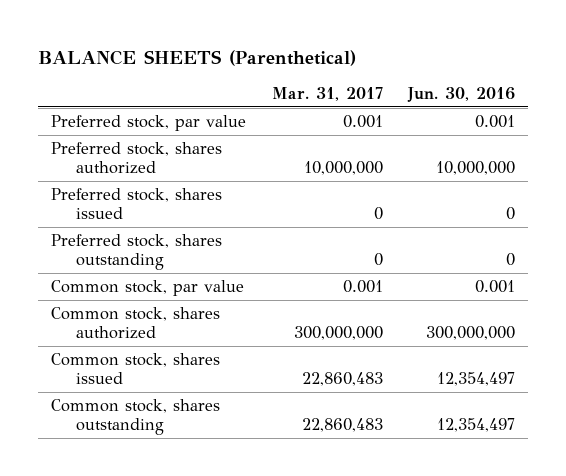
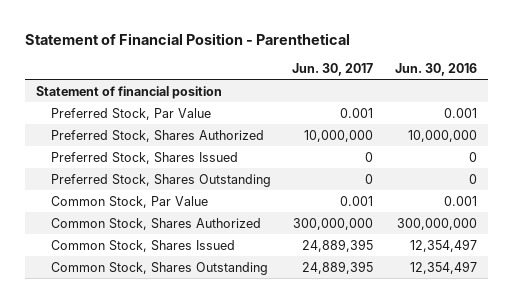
- BALANCE SHEETS (Parenthetical)
+ Statement of Financial Position - Parenthetical
- | Mar. 31, 2017 | Jun. 30, 2016
+ | Jun. 30, 2017 | Jun. 30, 2016
- Preferred stock, par value | 0.001 | 0.001
- Preferred stock, shares authorized | 10,000,000 | 10,000,000
- Preferred stock, shares issued | 0 | 0
- Preferred stock, shares outstanding | 0 | 0
- Common stock, par value | 0.001 | 0.001
- Common stock, shares authorized | 300,000,000 | 300,000,000
- Common stock, shares issued | 22,860,483 | 12,354,497
- Common stock, shares outstanding | 22,860,483 | 12,354,497
+ Statement of financial position
+ Preferred Stock, Par Value | 0.001 | 0.001
+ Preferred Stock, Shares Authorized | 10,000,000 | 10,000,000
+ Preferred Stock, Shares Issued | 0 | 0
+ Preferred Stock, Shares Outstanding | 0 | 0
+ Common Stock, Par Value | 0.001 | 0.001
+ Common Stock, Shares Authorized | 300,000,000 | 300,000,000
+ Common Stock, Shares Issued | 24,889,395 | 12,354,497
+ Common Stock, Shares Outstanding | 24,889,395 | 12,354,497

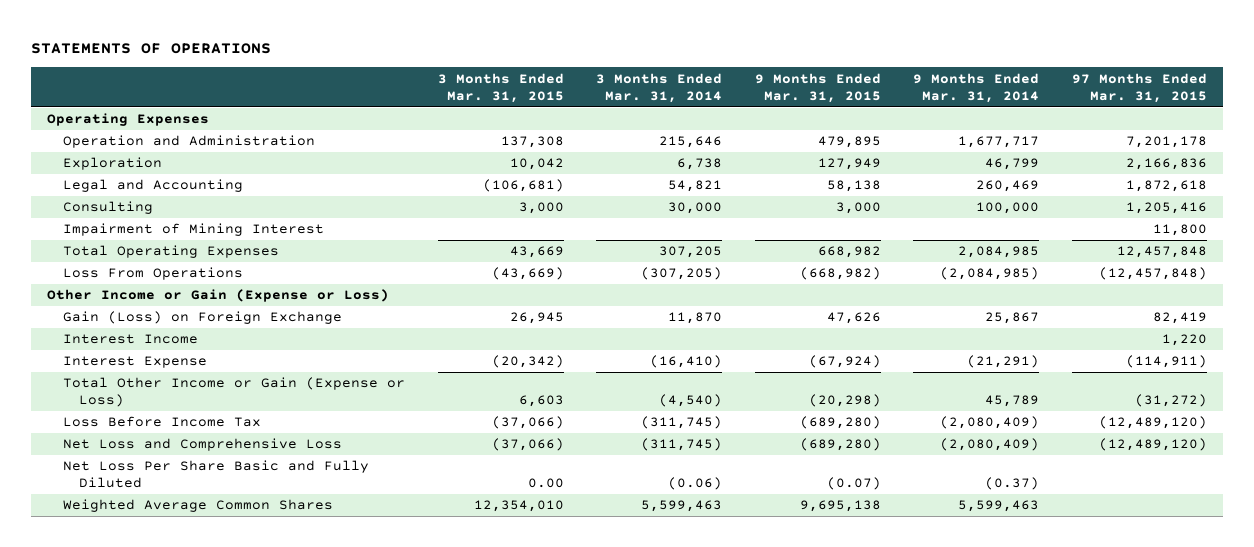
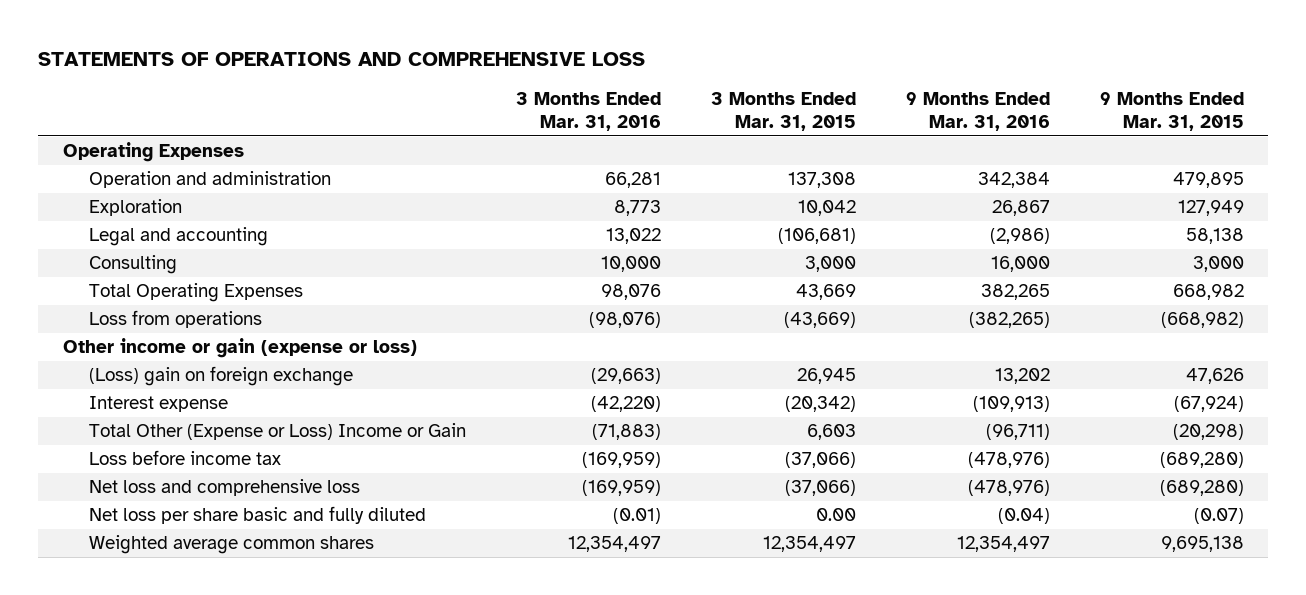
- STATEMENTS OF OPERATIONS
+ STATEMENTS OF OPERATIONS AND COMPREHENSIVE LOSS
- | 3 Months Ended Mar. 31, 2015 | 3 Months Ended Mar. 31, 2014 | 9 Months Ended Mar. 31, 2015 | 9 Months Ended Mar. 31, 2014 | 97 Months Ended Mar. 31, 2015
+ | 3 Months Ended Mar. 31, 2016 | 3 Months Ended Mar. 31, 2015 | 9 Months Ended Mar. 31, 2016 | 9 Months Ended Mar. 31, 2015
- Operation and Administration | 137,308 | 215,646 | 479,895 | 1,677,717 | 7,201,178
+ Operation and administration | 66,281 | 137,308 | 342,384 | 479,895
- Legal and Accounting | (106,681) | 54,821 | 58,138 | 260,469 | 1,872,618
+ Legal and accounting | 13,022 | (106,681) | (2,986) | 58,138
- Impairment of Mining Interest | | | | | 11,800
- Loss From Operations | (43,669) | (307,205) | (668,982) | (2,084,985) | (12,457,848)
- Other Income or Gain (Expense or Loss)
- Gain (Loss) on Foreign Exchange | 26,945 | 11,870 | 47,626 | 25,867 | 82,419
- Interest Income | | | | | 1,220
- Interest Expense | (20,342) | (16,410) | (67,924) | (21,291) | (114,911)
- Total Other Income or Gain (Expense or Loss) | 6,603 | (4,540) | (20,298) | 45,789 | (31,272)
- Loss Before Income Tax | (37,066) | (311,745) | (689,280) | (2,080,409) | (12,489,120)
- Net Loss and Comprehensive Loss | (37,066) | (311,745) | (689,280) | (2,080,409) | (12,489,120)
- Net Loss Per Share Basic and Fully Diluted | 0.00 | (0.06) | (0.07) | (0.37) |
- Weighted Average Common Shares | 12,354,010 | 5,599,463 | 9,695,138 | 5,599,463 |
+ Loss from operations | (98,076) | (43,669) | (382,265) | (668,982)
+ Other income or gain (expense or loss)
+ (Loss) gain on foreign exchange | (29,663) | 26,945 | 13,202 | 47,626
+ Interest expense | (42,220) | (20,342) | (109,913) | (67,924)
+ Total Other (Expense or Loss) Income or Gain | (71,883) | 6,603 | (96,711) | (20,298)
+ Loss before income tax | (169,959) | (37,066) | (478,976) | (689,280)
+ Net loss and comprehensive loss | (169,959) | (37,066) | (478,976) | (689,280)
+ Net loss per share basic and fully diluted | (0.01) | 0.00 | (0.04) | (0.07)
+ Weighted average common shares | 12,354,497 | 12,354,497 | 12,354,497 | 9,695,138

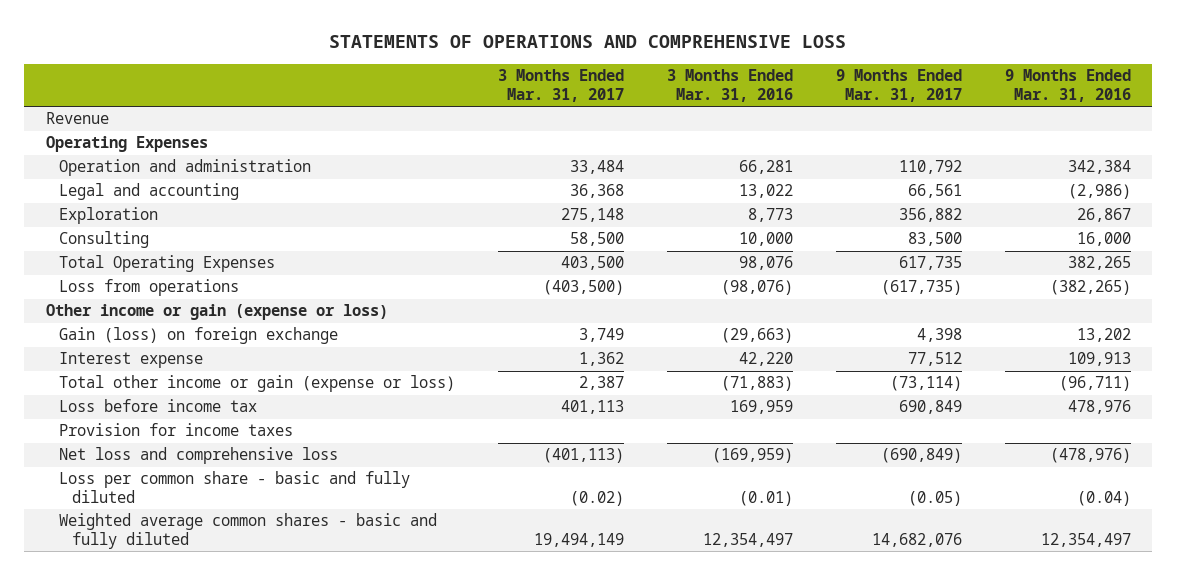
- | 3 Months Ended Mar. 31, 2016 | 3 Months Ended Mar. 31, 2015 | 9 Months Ended Mar. 31, 2016 | 9 Months Ended Mar. 31, 2015
+ | 3 Months Ended Mar. 31, 2017 | 3 Months Ended Mar. 31, 2016 | 9 Months Ended Mar. 31, 2017 | 9 Months Ended Mar. 31, 2016
+ Revenue
moved down: Exploration | 275,148 | 8,773 | 356,882 | 26,867
- (Loss) gain on foreign exchange | (29,663) | 26,945 | 13,202 | 47,626
- Interest expense | (42,220) | (20,342) | (109,913) | (67,924)
- Total Other (Expense or Loss) Income or Gain | (71,883) | 6,603 | (96,711) | (20,298)
- Loss before income tax | (169,959) | (37,066) | (478,976) | (689,280)
+ Gain (loss) on foreign exchange | 3,749 | (29,663) | 4,398 | 13,202
+ Interest expense | 1,362 | 42,220 | 77,512 | 109,913
+ Total other income or gain (expense or loss) | 2,387 | (71,883) | (73,114) | (96,711)
+ Loss before income tax | 401,113 | 169,959 | 690,849 | 478,976
+ Provision for income taxes
- Net loss per share basic and fully diluted | (0.01) | 0.00 | (0.04) | (0.07)
- Weighted average common shares | 12,354,497 | 12,354,497 | 12,354,497 | 9,695,138
+ Loss per common share - basic and fully diluted | (0.02) | (0.01) | (0.05) | (0.04)
+ Weighted average common shares - basic and fully diluted | 19,494,149 | 12,354,497 | 14,682,076 | 12,354,497

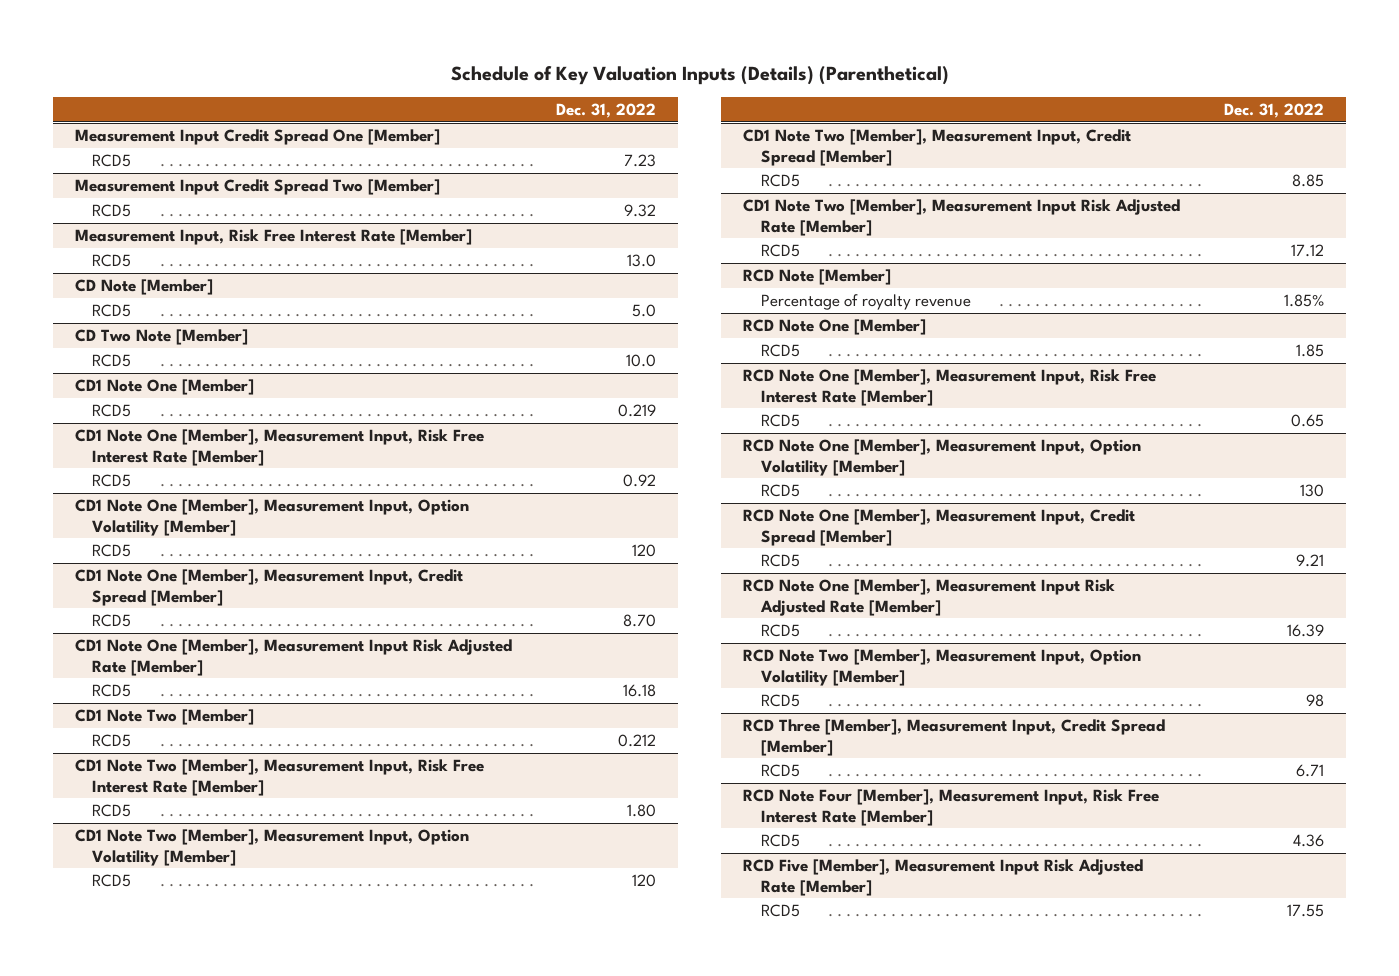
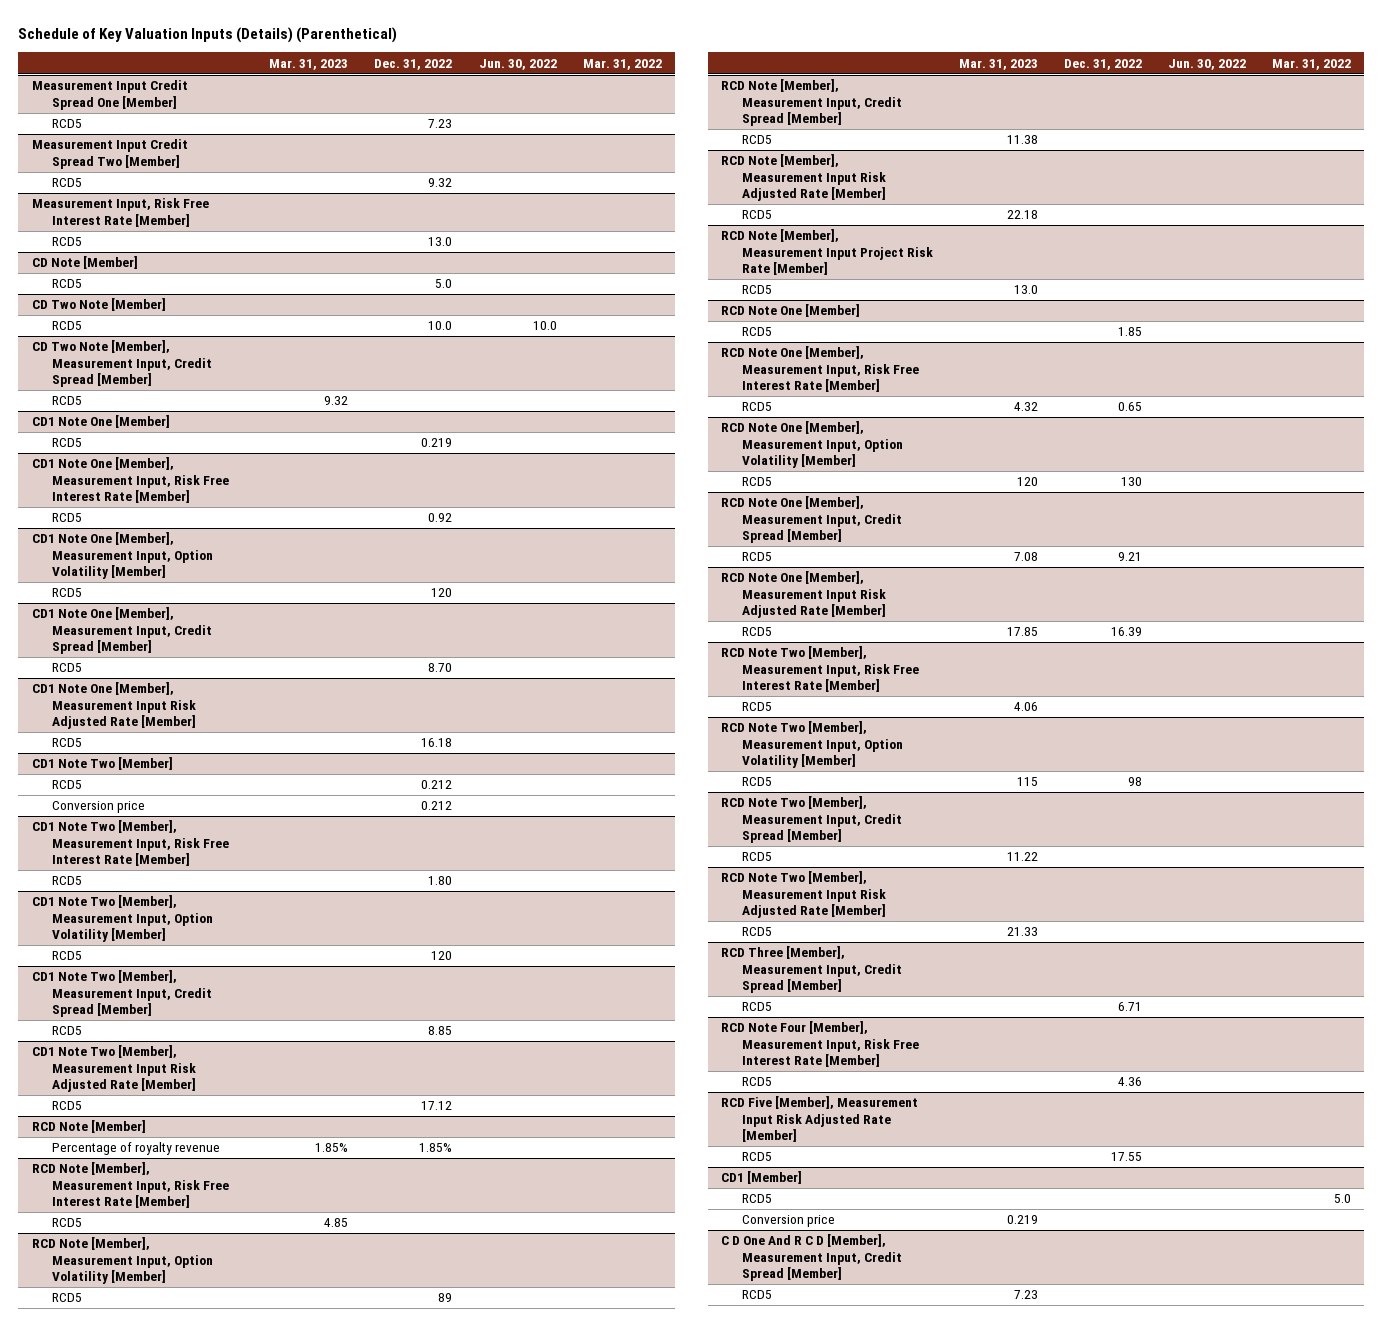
- | Dec. 31, 2022
+ | Mar. 31, 2023 | Dec. 31, 2022 | Jun. 30, 2022 | Mar. 31, 2022
+ CD Two Note [Member], Measurement Input, Credit Spread [Member]
+ RCD5 | 9.32 | | |
@ CD1 Note Two [Member]
+ Conversion price | | 0.212 | |
+ RCD Note [Member], Measurement Input, Risk Free Interest Rate [Member]
+ RCD5 | 4.85 | | |
+ RCD Note [Member], Measurement Input, Option Volatility [Member]
+ RCD5 | | 89 | |
+ RCD Note [Member], Measurement Input, Credit Spread [Member]
+ RCD5 | 11.38 | | |
+ RCD Note [Member], Measurement Input Risk Adjusted Rate [Member]
+ RCD5 | 22.18 | | |
+ RCD Note [Member], Measurement Input Project Risk Rate [Member]
+ RCD5 | 13.0 | | |
+ RCD Note Two [Member], Measurement Input, Risk Free Interest Rate [Member]
+ RCD5 | 4.06 | | |
+ RCD Note Two [Member], Measurement Input, Credit Spread [Member]
+ RCD5 | 11.22 | | |
+ RCD Note Two [Member], Measurement Input Risk Adjusted Rate [Member]
+ RCD5 | 21.33 | | |
+ CD1 [Member]
+ RCD5 | | | | 5.0
+ Conversion price | 0.219 | | |
+ C D One And R C D [Member], Measurement Input, Credit Spread [Member]
+ RCD5 | 7.23 | | |

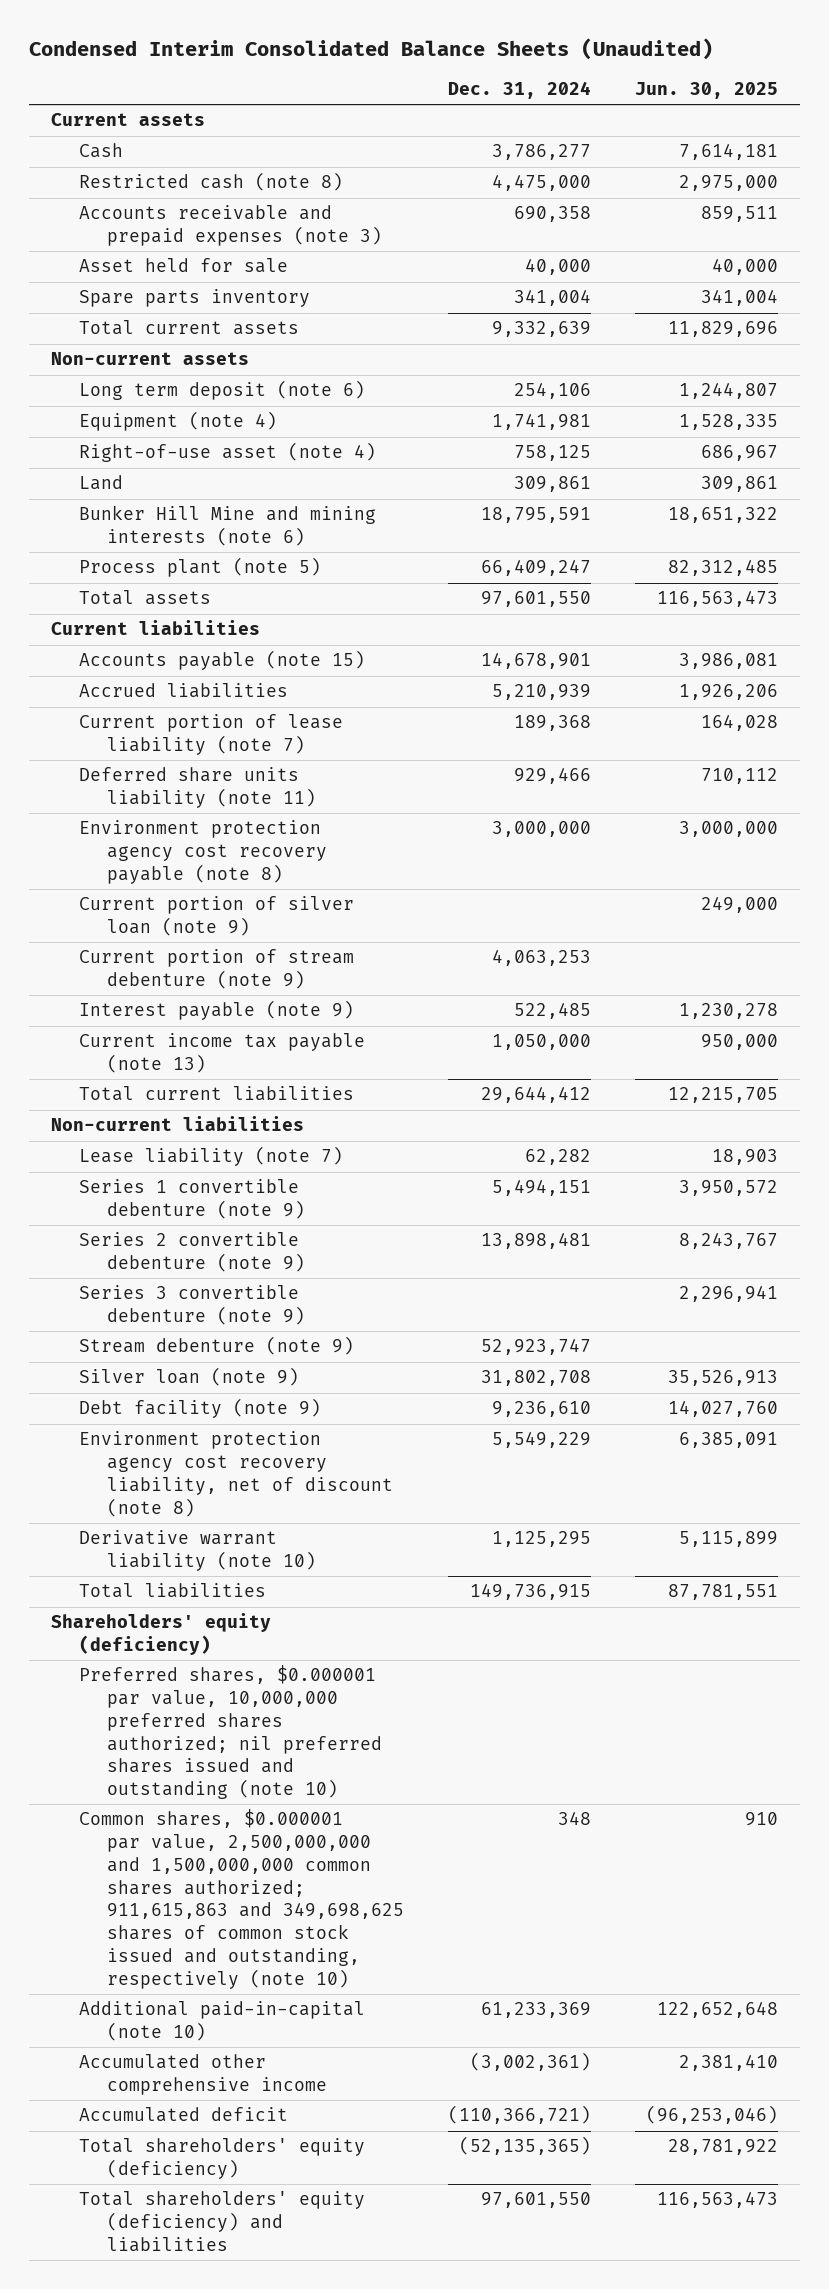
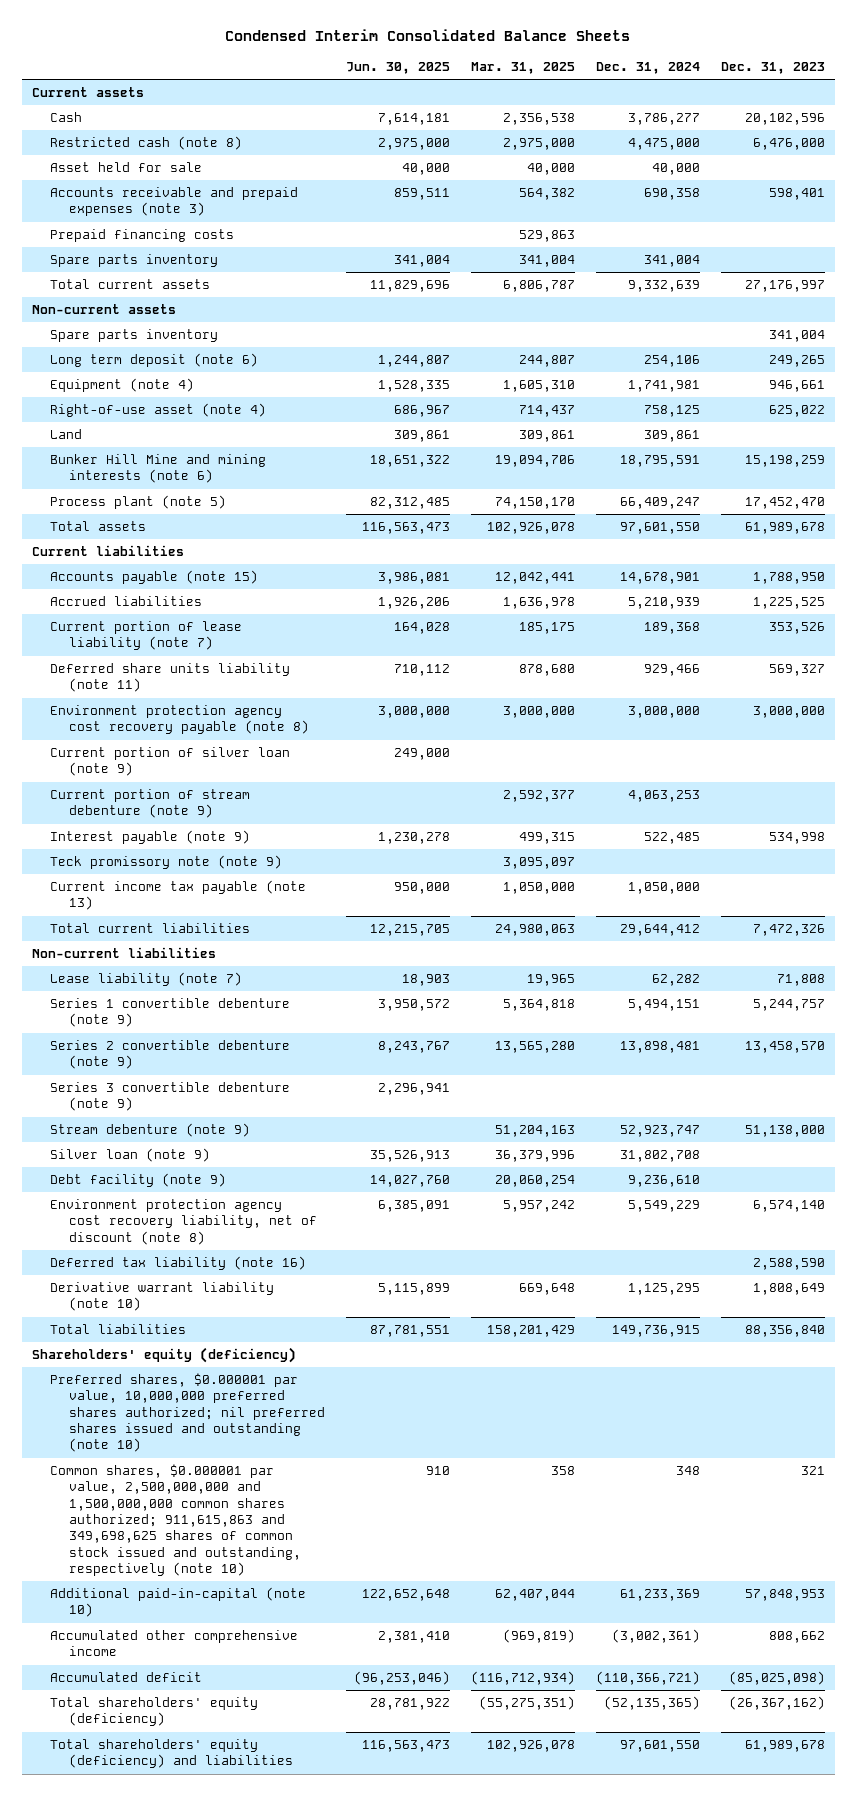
- Condensed Interim Consolidated Balance Sheets (Unaudited)
+ Condensed Interim Consolidated Balance Sheets
- | Dec. 31, 2024 | Jun. 30, 2025
+ | Jun. 30, 2025 | Mar. 31, 2025 | Dec. 31, 2024 | Dec. 31, 2023
moved down: Accounts receivable and prepaid expenses (note 3) | 859,511 | 564,382 | 690,358 | 598,401
+ Prepaid financing costs | | 529,863 | |
+ Spare parts inventory | | | | 341,004
+ Teck promissory note (note 9) | | 3,095,097 | |
+ Deferred tax liability (note 16) | | | | 2,588,590

